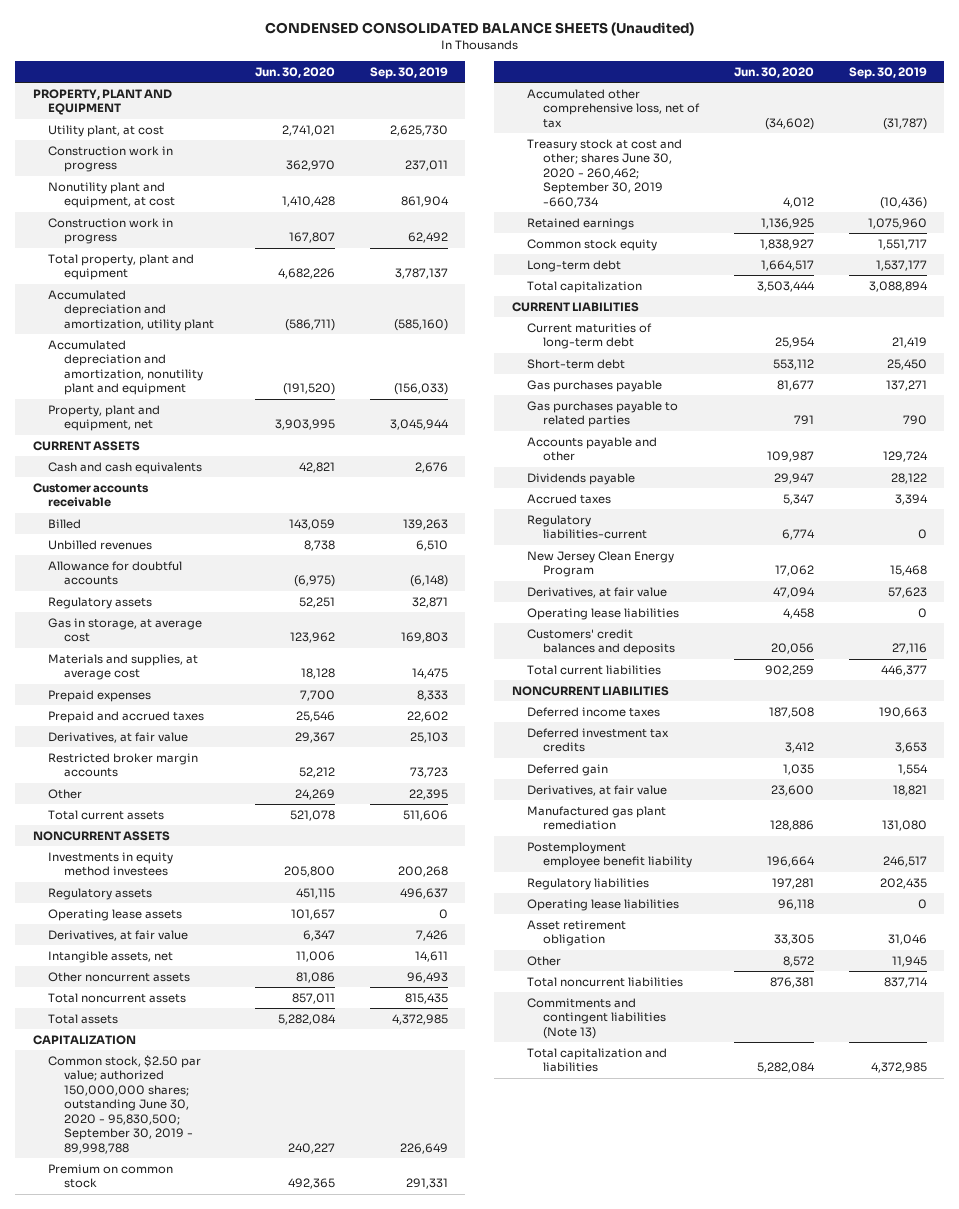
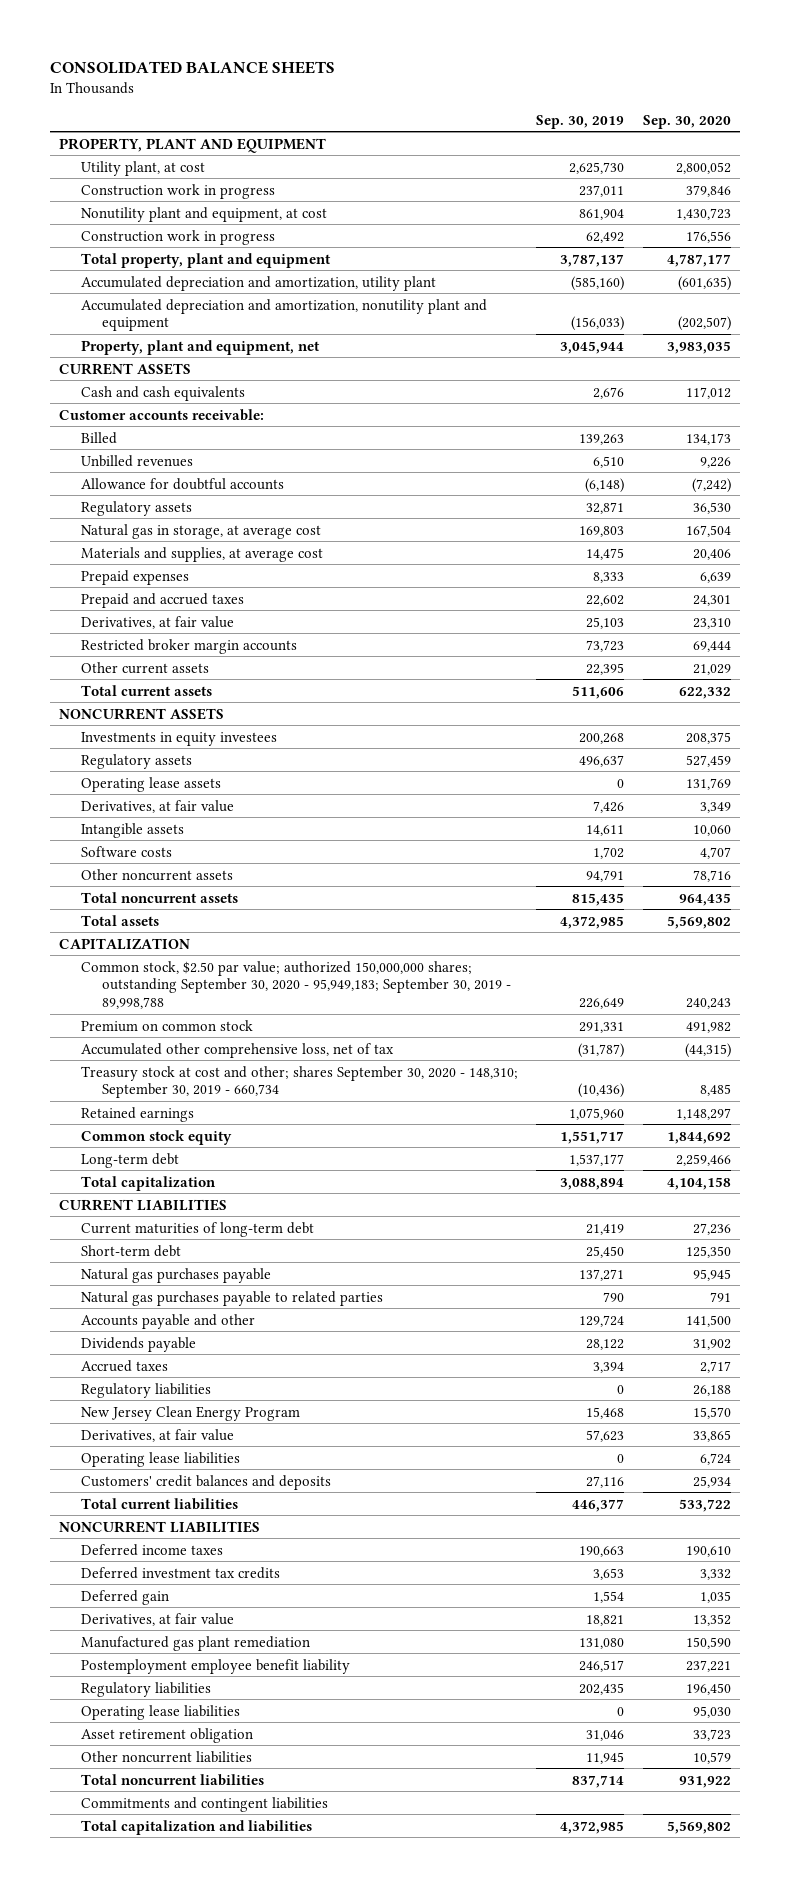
- CONDENSED CONSOLIDATED BALANCE SHEETS (Unaudited)
+ CONSOLIDATED BALANCE SHEETS
- | Jun. 30, 2020 | Sep. 30, 2019
+ | Sep. 30, 2019 | Sep. 30, 2020
- Customer accounts receivable
+ Customer accounts receivable:
- Gas in storage, at average cost | 123,962 | 169,803
+ Natural gas in storage, at average cost | 169,803 | 167,504
- Other | 24,269 | 22,395
+ Other current assets | 22,395 | 21,029
- Investments in equity method investees | 205,800 | 200,268
+ Investments in equity investees | 200,268 | 208,375
- Intangible assets, net | 11,006 | 14,611
- Other noncurrent assets | 81,086 | 96,493
+ Intangible assets | 14,611 | 10,060
+ Software costs | 1,702 | 4,707
+ Other noncurrent assets | 94,791 | 78,716
- Common stock, $2.50 par value; authorized 150,000,000 shares; outstanding June 30, 2020 - 95,830,500; September 30, 2019 - 89,998,788 | 240,227 | 226,649
+ Common stock, $2.50 par value; authorized 150,000,000 shares; outstanding September 30, 2020 - 95,949,183; September 30, 2019 - 89,998,788 | 226,649 | 240,243
- Treasury stock at cost and other; shares June 30, 2020 - 260,462; September 30, 2019 -660,734 | 4,012 | (10,436)
+ Treasury stock at cost and other; shares September 30, 2020 - 148,310; September 30, 2019 - 660,734 | (10,436) | 8,485
- Gas purchases payable | 81,677 | 137,271
- Gas purchases payable to related parties | 791 | 790
+ Natural gas purchases payable | 137,271 | 95,945
+ Natural gas purchases payable to related parties | 790 | 791
- Regulatory liabilities-current | 6,774 | 0
+ Regulatory liabilities | 0 | 26,188
- Other | 8,572 | 11,945
+ Other noncurrent liabilities | 11,945 | 10,579
- Commitments and contingent liabilities (Note 13)
+ Commitments and contingent liabilities

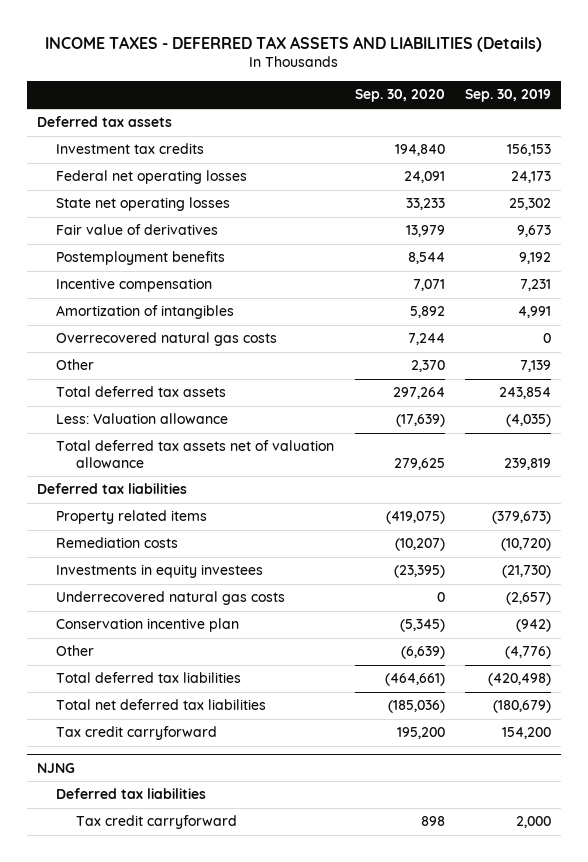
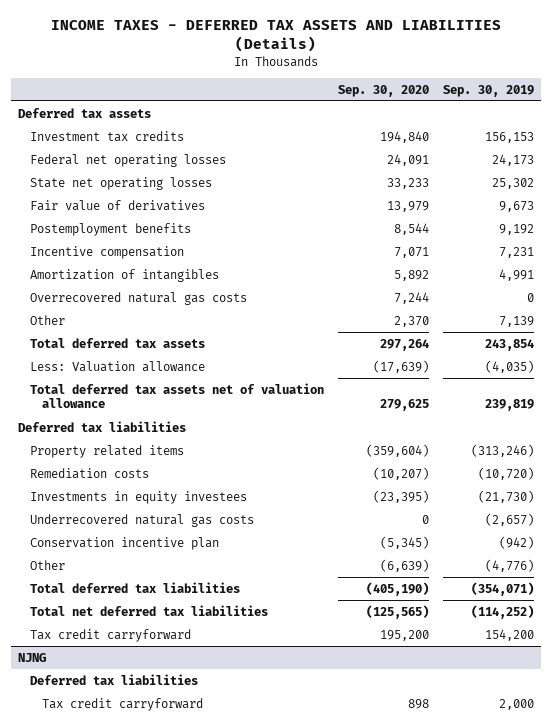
- Property related items | (419,075) | (379,673)
+ Property related items | (359,604) | (313,246)
- Total deferred tax liabilities | (464,661) | (420,498)
- Total net deferred tax liabilities | (185,036) | (180,679)
+ Total deferred tax liabilities | (405,190) | (354,071)
+ Total net deferred tax liabilities | (125,565) | (114,252)

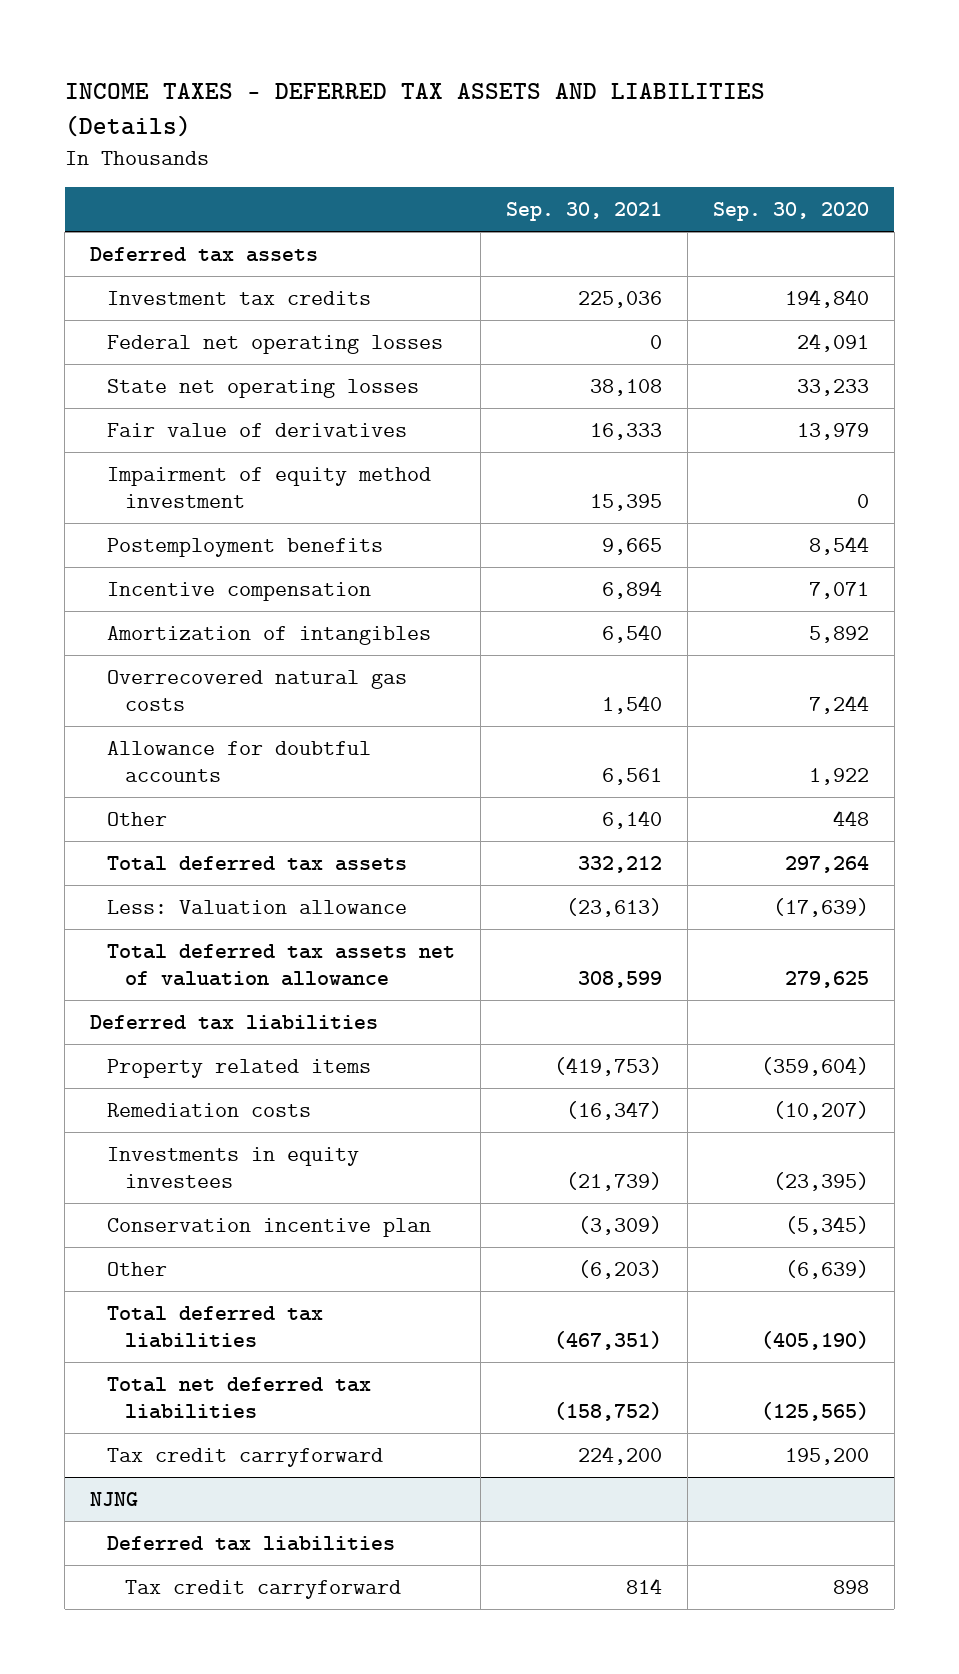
- | Sep. 30, 2020 | Sep. 30, 2019
+ | Sep. 30, 2021 | Sep. 30, 2020
+ Impairment of equity method investment | 15,395 | 0
- Other | 2,370 | 7,139
+ Allowance for doubtful accounts | 6,561 | 1,922
+ Other | 6,140 | 448
- Underrecovered natural gas costs | 0 | (2,657)

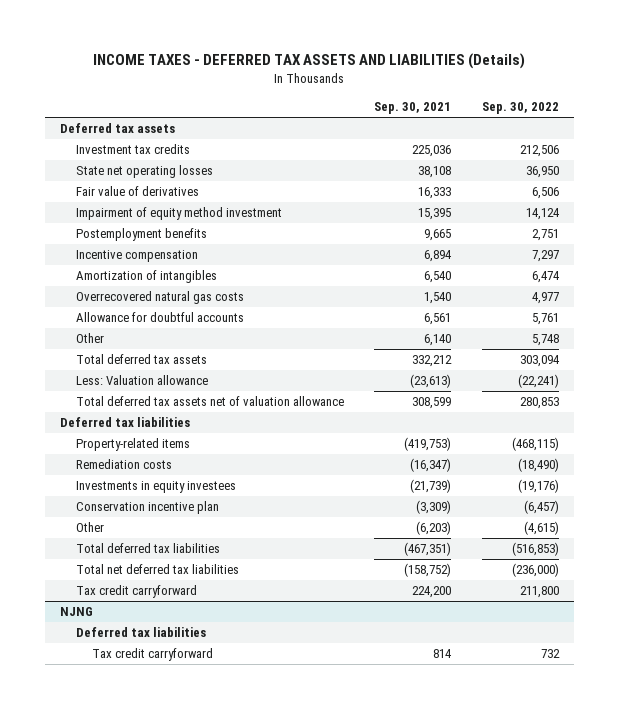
- | Sep. 30, 2021 | Sep. 30, 2020
+ | Sep. 30, 2021 | Sep. 30, 2022
- Federal net operating losses | 0 | 24,091
- Property related items | (419,753) | (359,604)
+ Property-related items | (419,753) | (468,115)

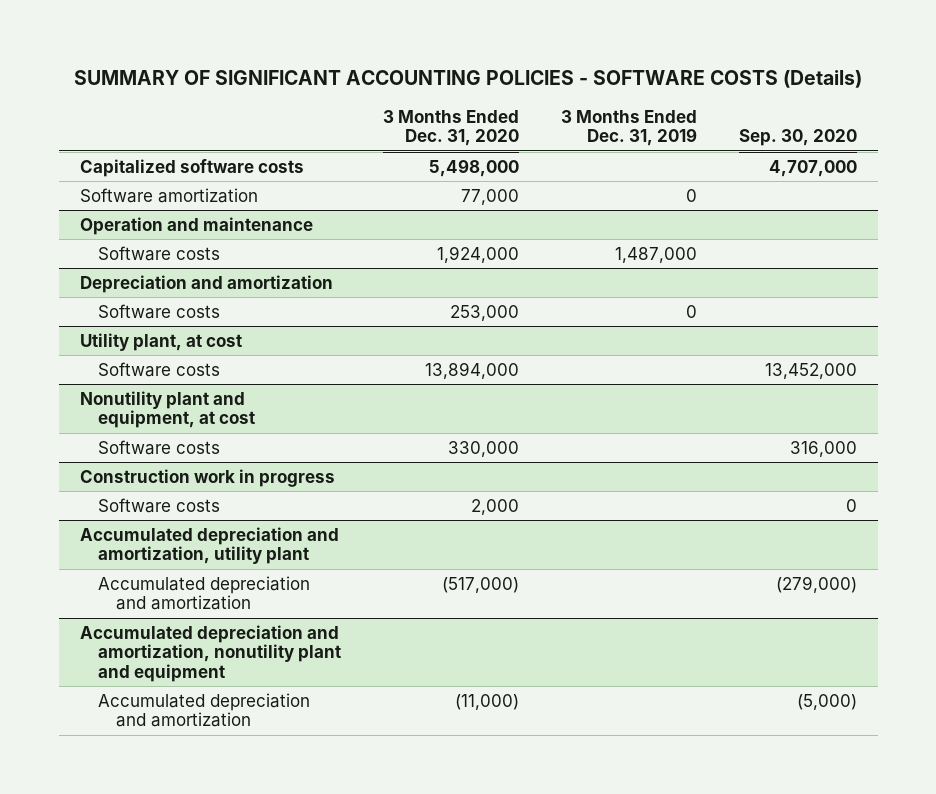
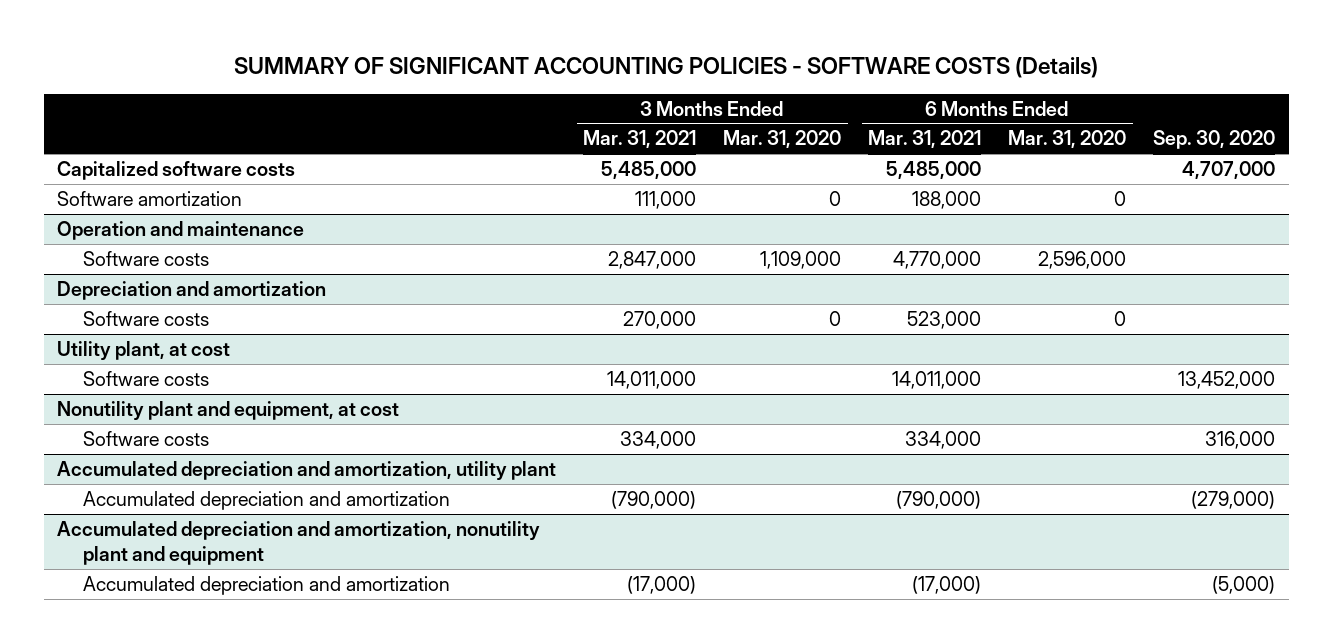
- | 3 Months Ended Dec. 31, 2020 | 3 Months Ended Dec. 31, 2019 | Sep. 30, 2020
+ | 3 Months Ended Mar. 31, 2021 | 3 Months Ended Mar. 31, 2020 | 6 Months Ended Mar. 31, 2021 | 6 Months Ended Mar. 31, 2020 | Sep. 30, 2020
- Construction work in progress
- Software costs | 2,000 | | 0

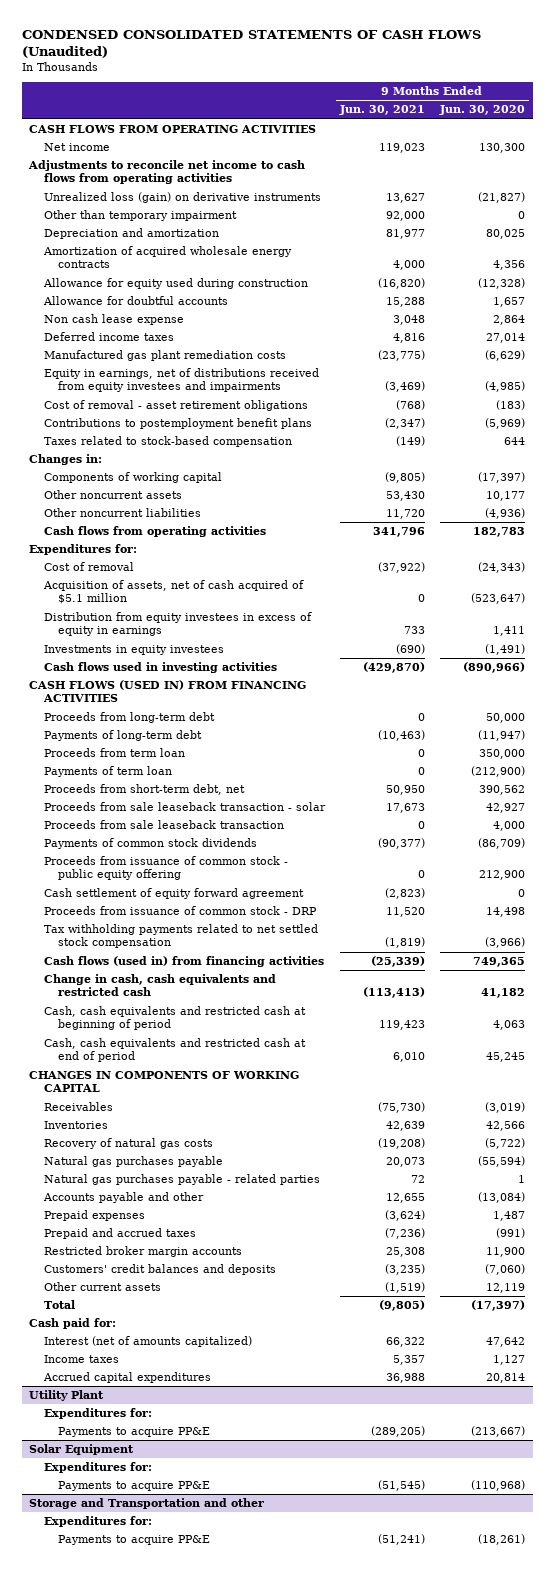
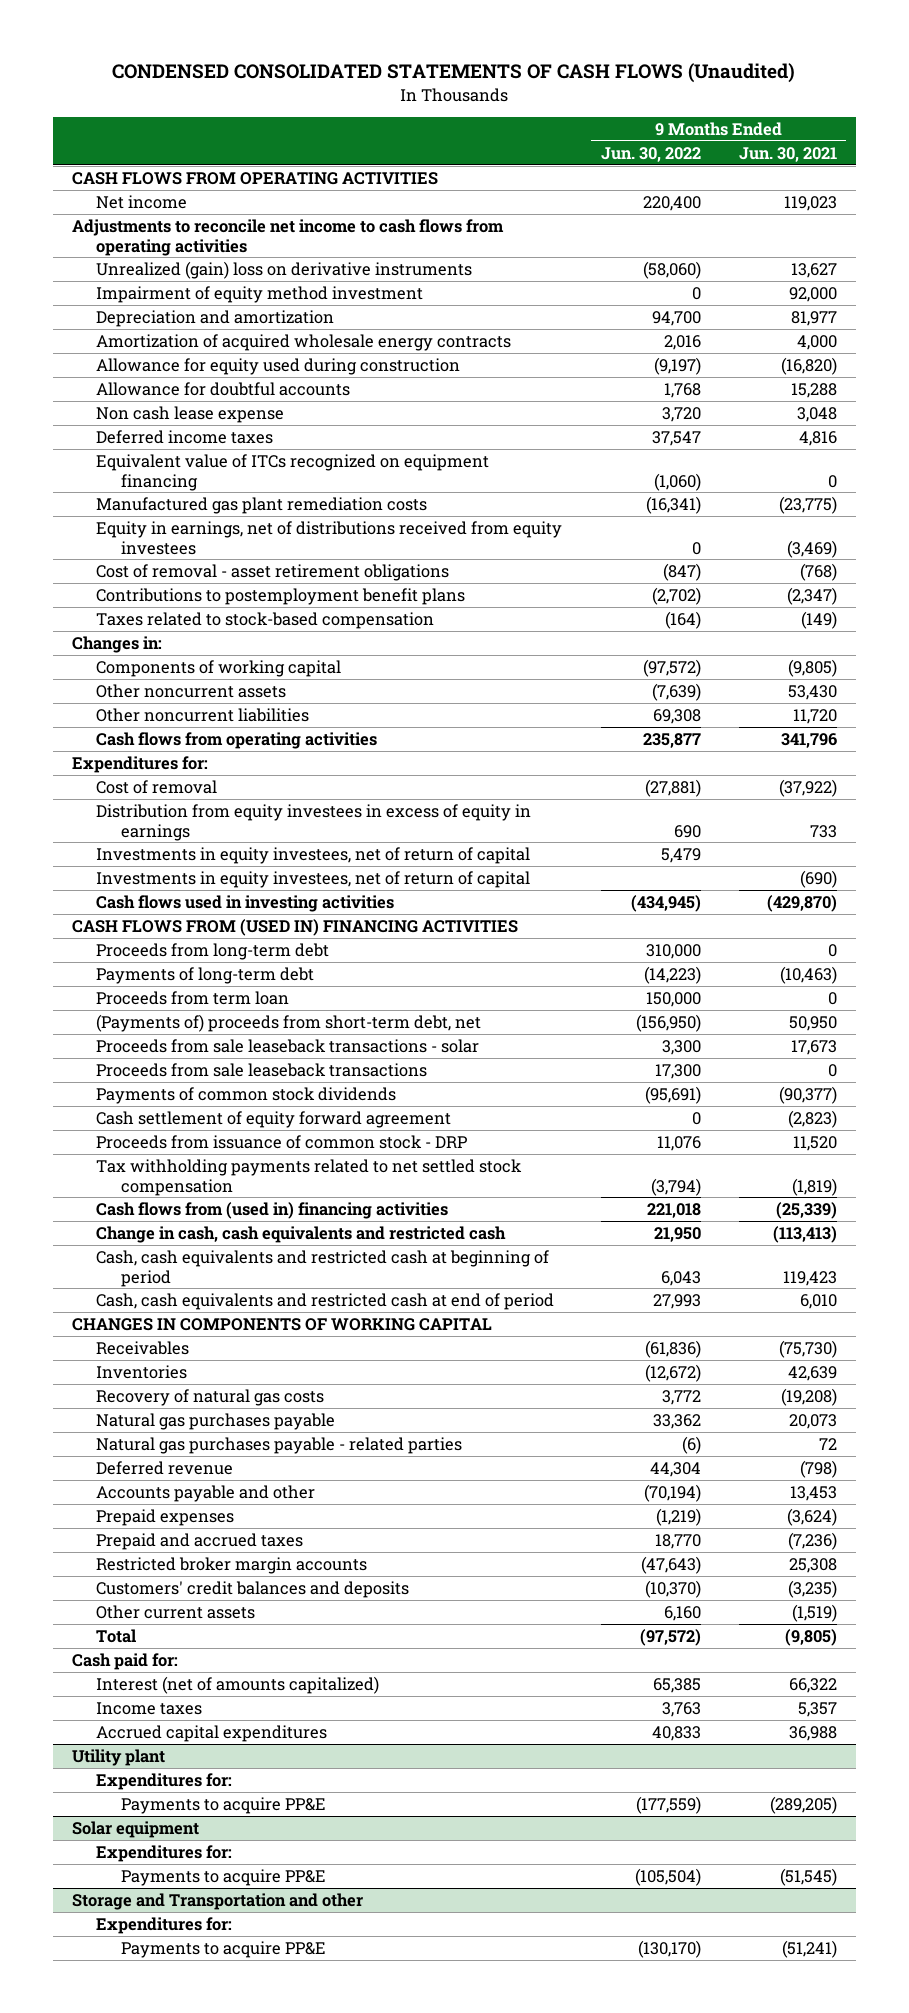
- | 9 Months Ended Jun. 30, 2021 | 9 Months Ended Jun. 30, 2020
+ | 9 Months Ended Jun. 30, 2022 | 9 Months Ended Jun. 30, 2021
- Unrealized loss (gain) on derivative instruments | 13,627 | (21,827)
- Other than temporary impairment | 92,000 | 0
+ Unrealized (gain) loss on derivative instruments | (58,060) | 13,627
+ Impairment of equity method investment | 0 | 92,000
+ Equivalent value of ITCs recognized on equipment financing | (1,060) | 0
- Equity in earnings, net of distributions received from equity investees and impairments | (3,469) | (4,985)
+ Equity in earnings, net of distributions received from equity investees | 0 | (3,469)
- Acquisition of assets, net of cash acquired of $5.1 million | 0 | (523,647)
- Investments in equity investees | (690) | (1,491)
+ Investments in equity investees, net of return of capital | 5,479 |
+ Investments in equity investees, net of return of capital | | (690)
- CASH FLOWS (USED IN) FROM FINANCING ACTIVITIES
+ CASH FLOWS FROM (USED IN) FINANCING ACTIVITIES
- Payments of term loan | 0 | (212,900)
- Proceeds from short-term debt, net | 50,950 | 390,562
- Proceeds from sale leaseback transaction - solar | 17,673 | 42,927
- Proceeds from sale leaseback transaction | 0 | 4,000
+ (Payments of) proceeds from short-term debt, net | (156,950) | 50,950
+ Proceeds from sale leaseback transactions - solar | 3,300 | 17,673
+ Proceeds from sale leaseback transactions | 17,300 | 0
- Proceeds from issuance of common stock - public equity offering | 0 | 212,900
- Cash flows (used in) from financing activities | (25,339) | 749,365
+ Cash flows from (used in) financing activities | 221,018 | (25,339)
- Accounts payable and other | 12,655 | (13,084)
+ Deferred revenue | 44,304 | (798)
+ Accounts payable and other | (70,194) | 13,453
- Utility Plant
+ Utility plant
- Solar Equipment
+ Solar equipment

